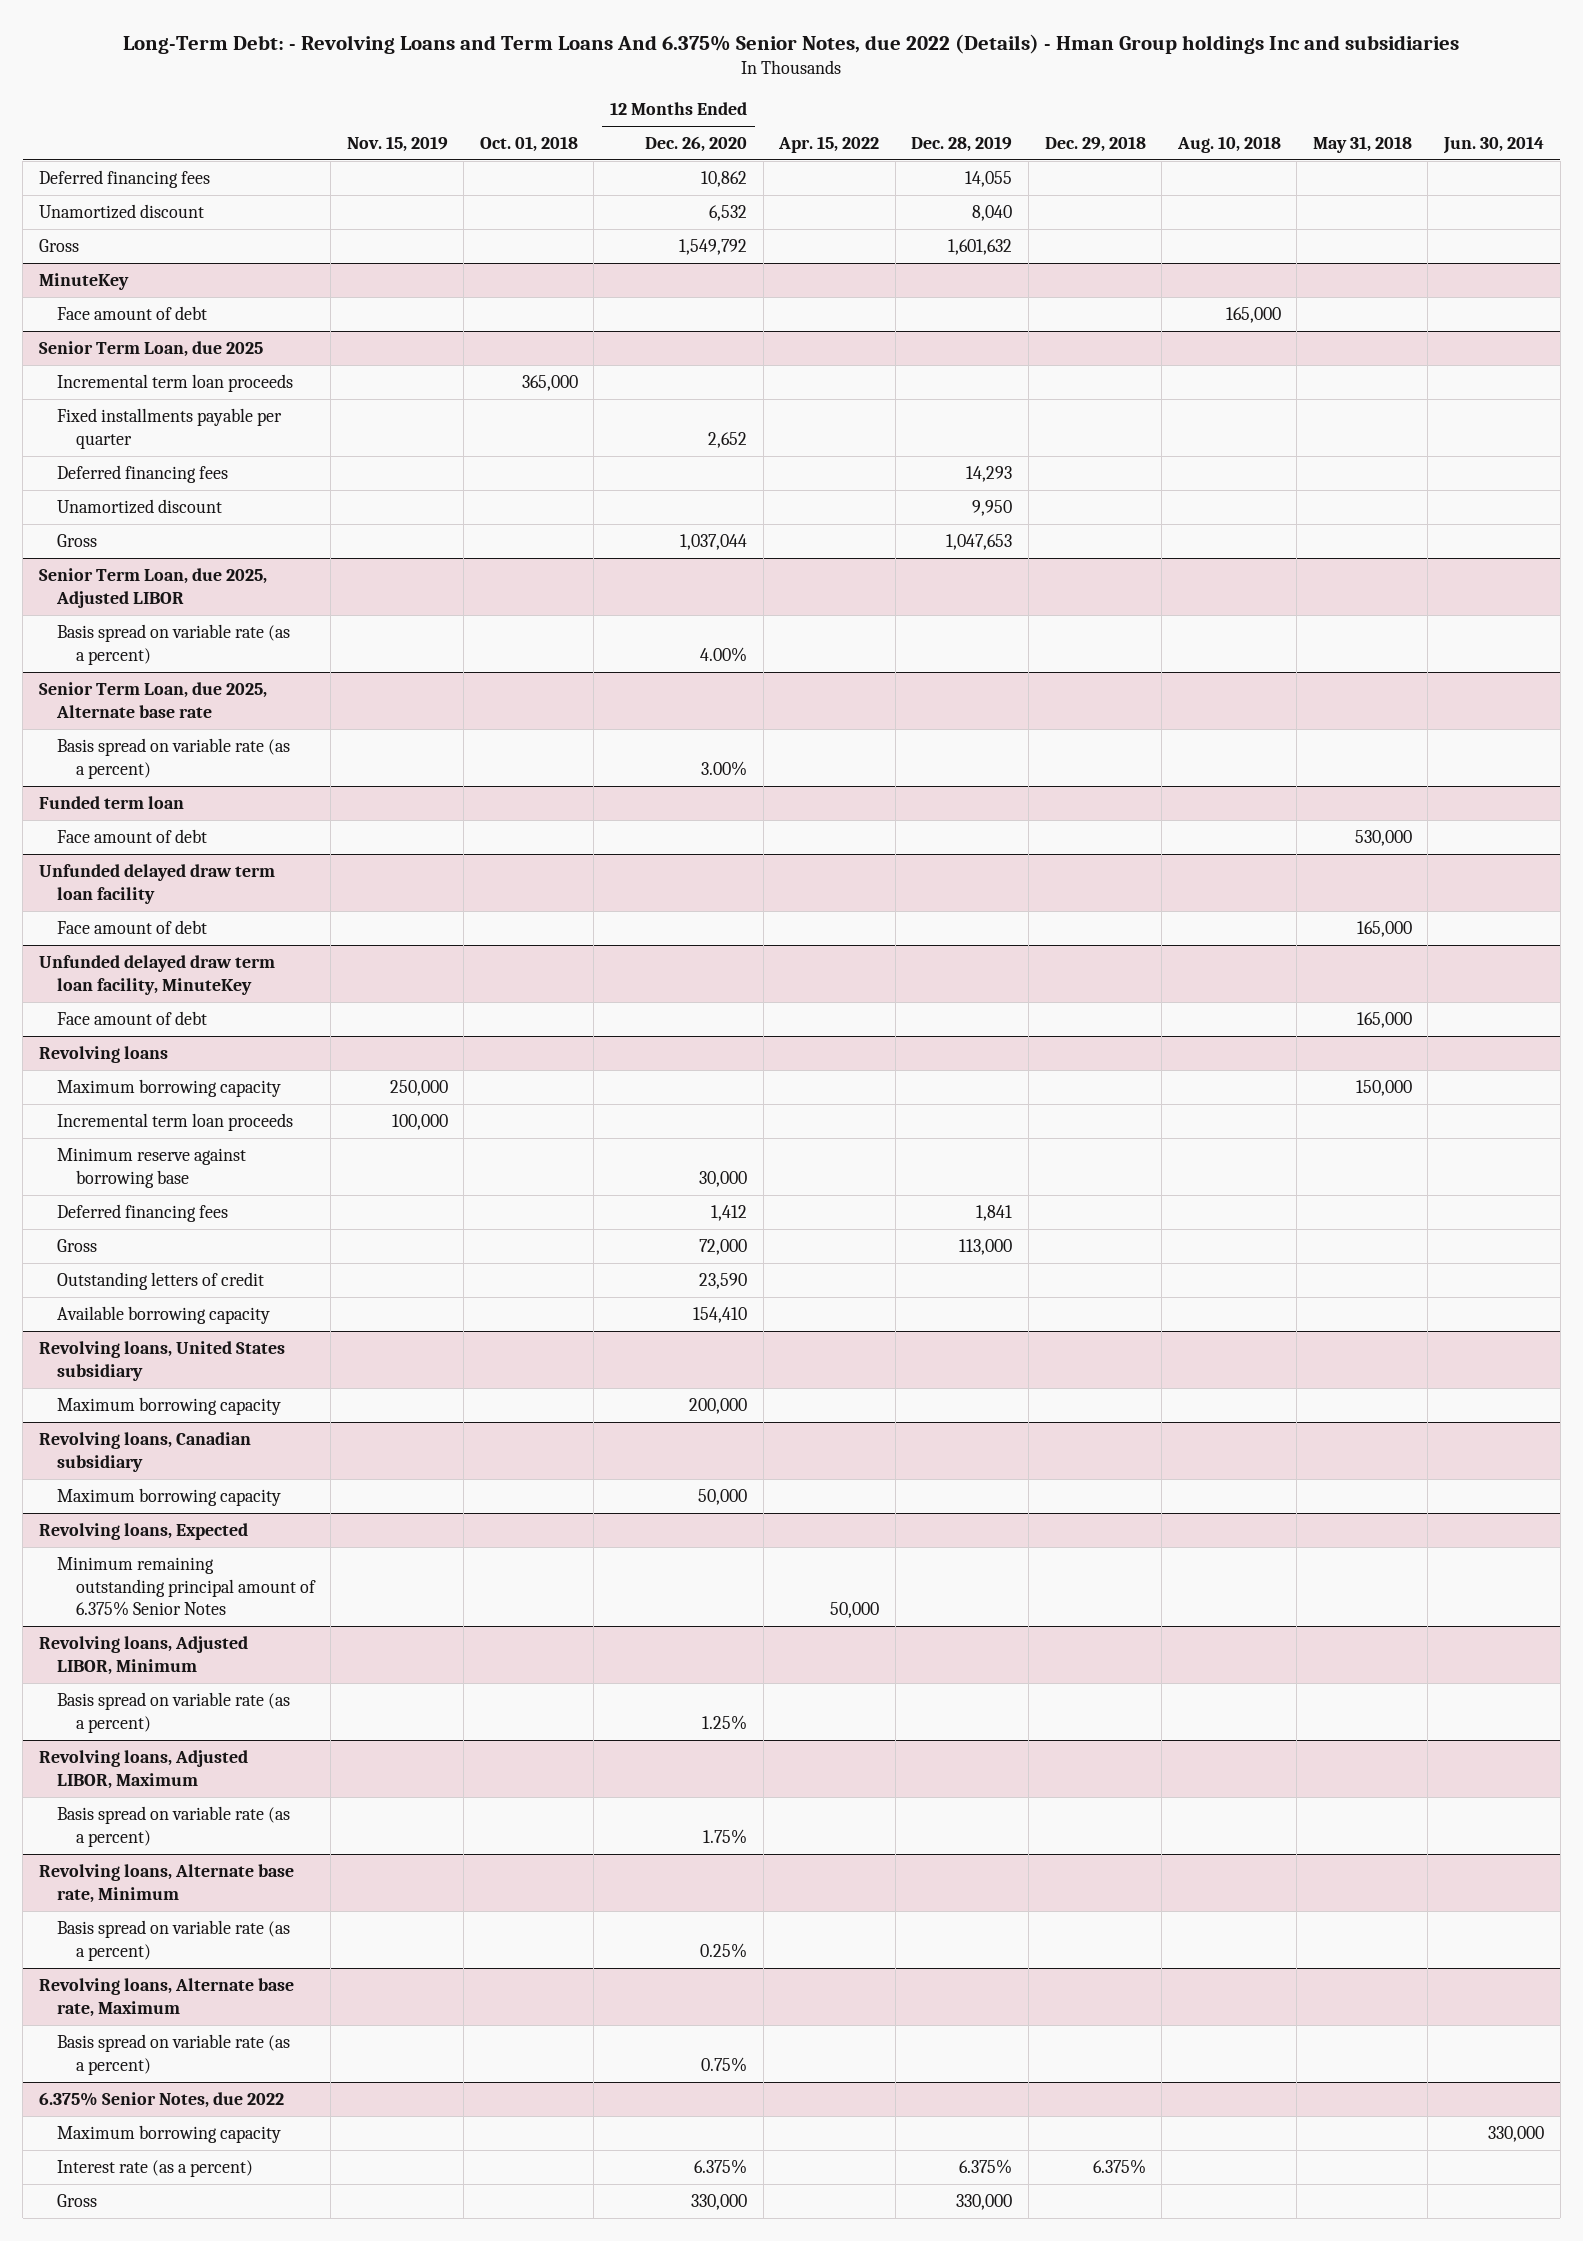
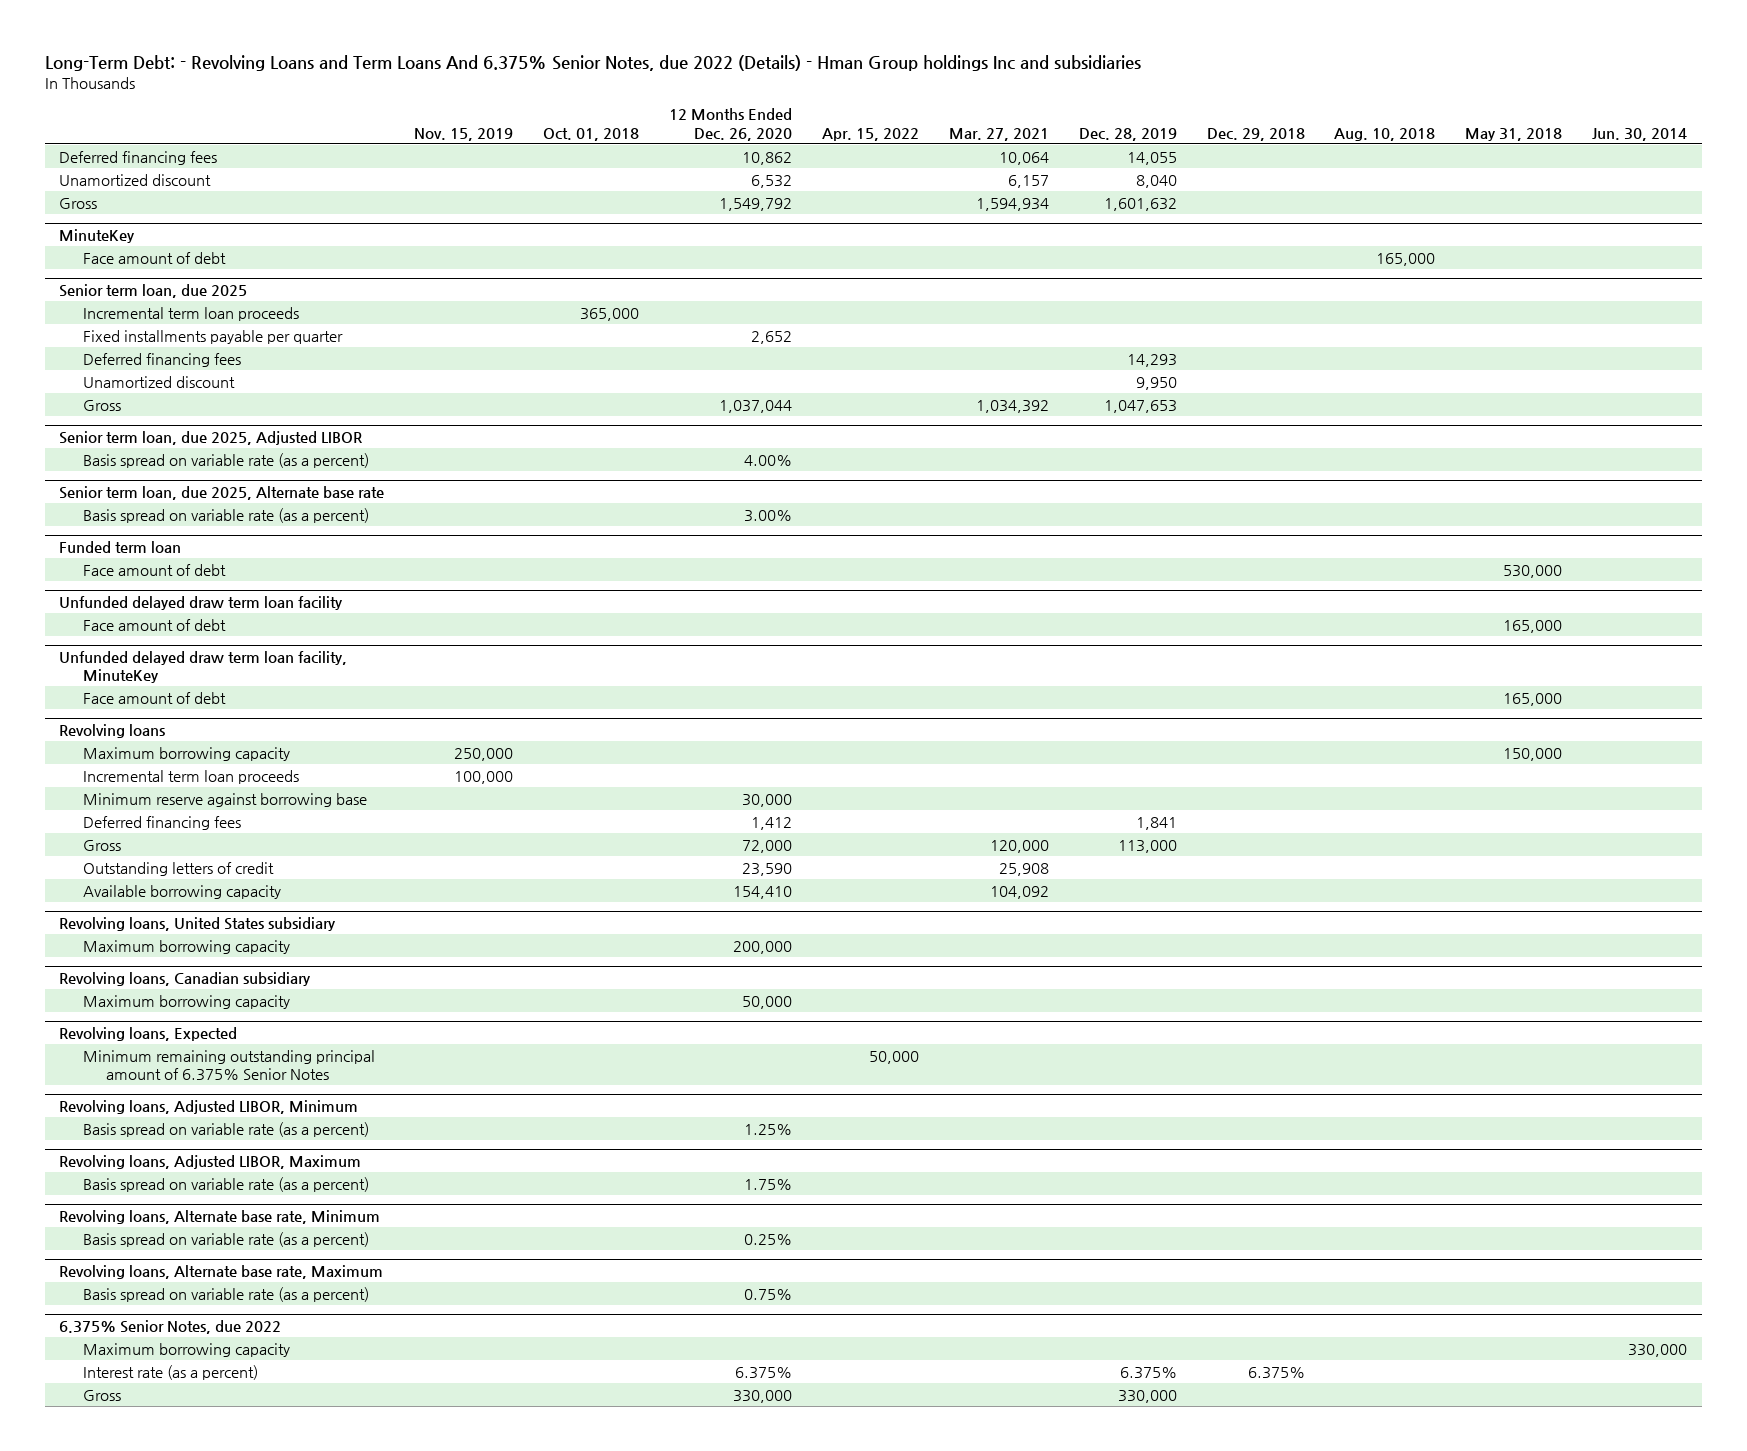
- | Nov. 15, 2019 | Oct. 01, 2018 | 12 Months Ended Dec. 26, 2020 | Apr. 15, 2022 | Dec. 28, 2019 | Dec. 29, 2018 | Aug. 10, 2018 | May 31, 2018 | Jun. 30, 2014
+ | Nov. 15, 2019 | Oct. 01, 2018 | 12 Months Ended Dec. 26, 2020 | Apr. 15, 2022 | Mar. 27, 2021 | Dec. 28, 2019 | Dec. 29, 2018 | Aug. 10, 2018 | May 31, 2018 | Jun. 30, 2014
- Senior Term Loan, due 2025
+ Senior term loan, due 2025
- Senior Term Loan, due 2025, Adjusted LIBOR
+ Senior term loan, due 2025, Adjusted LIBOR
- Senior Term Loan, due 2025, Alternate base rate
+ Senior term loan, due 2025, Alternate base rate

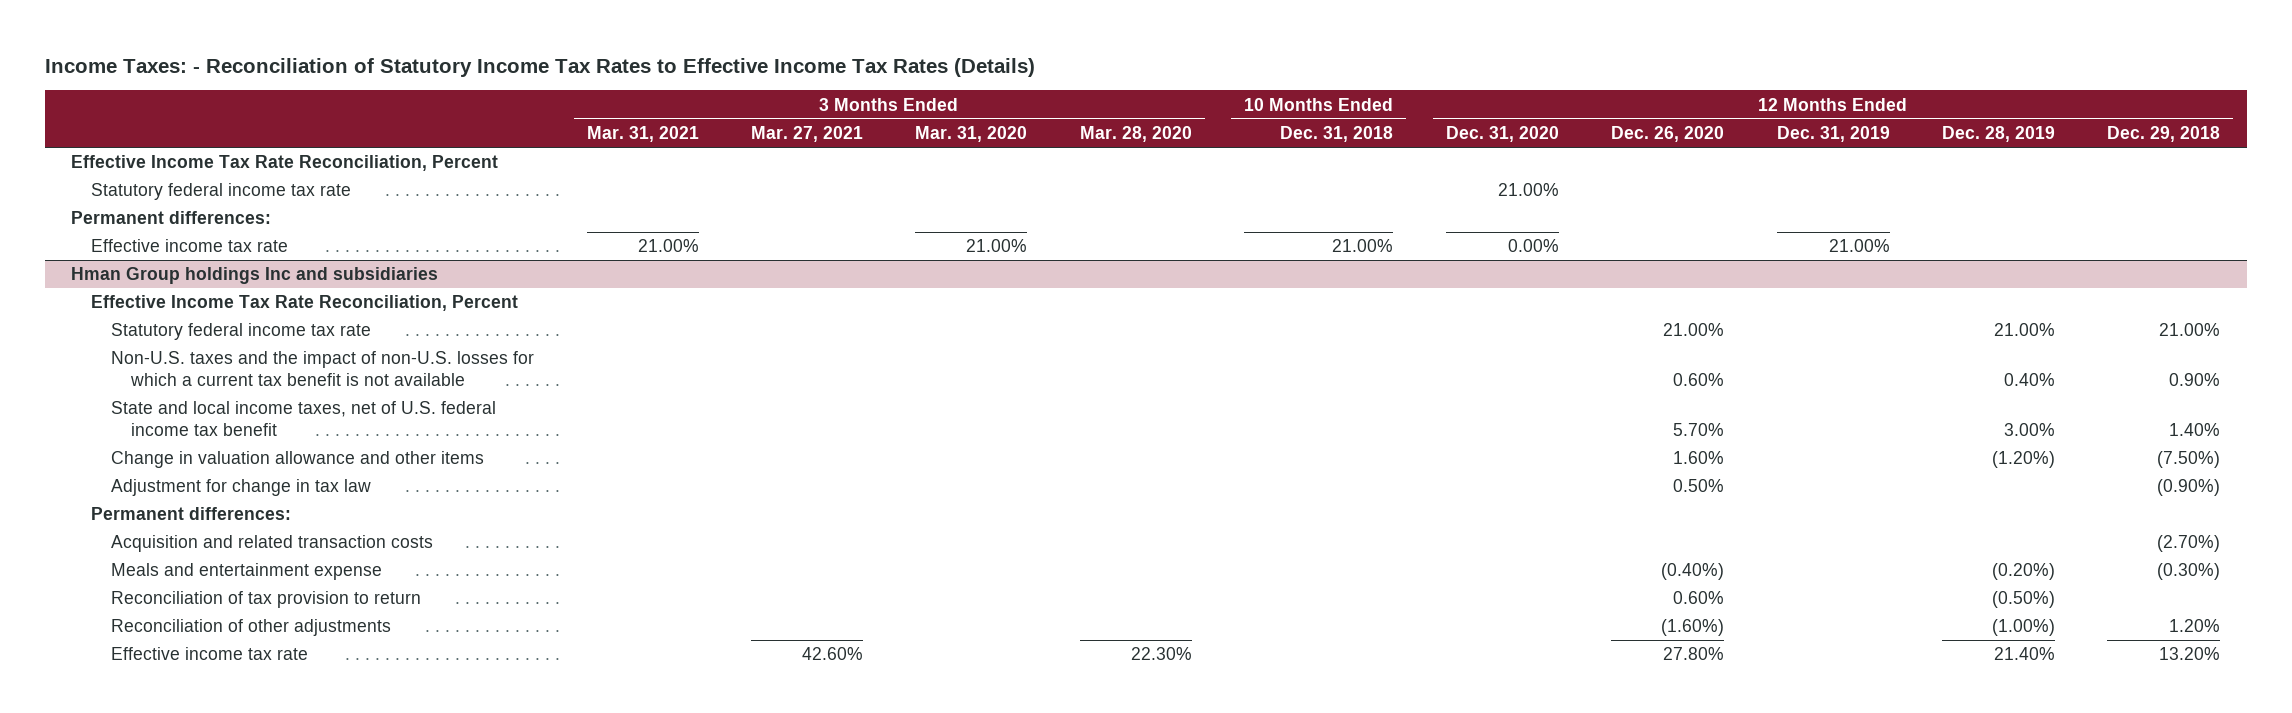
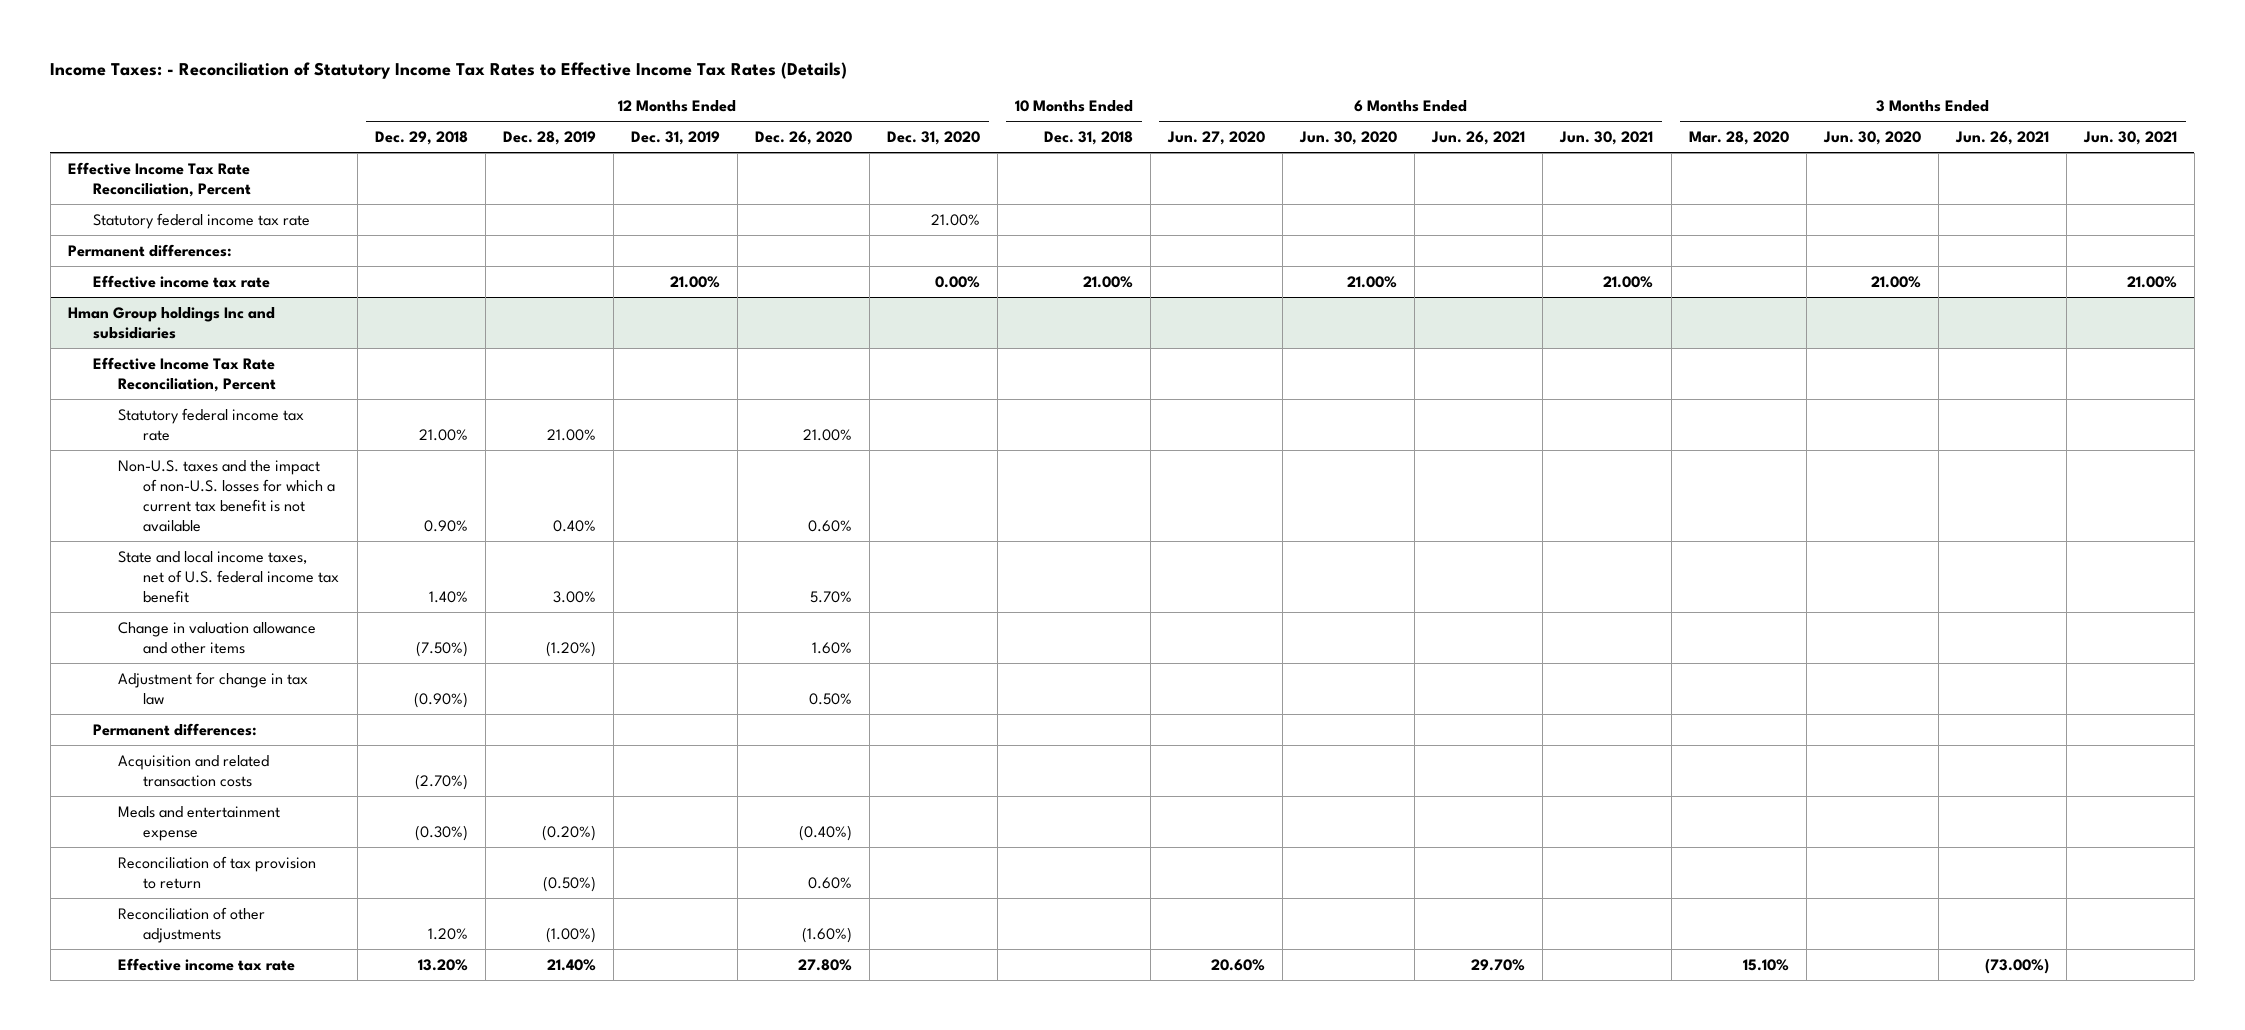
- | 3 Months Ended Mar. 31, 2021 | 3 Months Ended Mar. 27, 2021 | 3 Months Ended Mar. 31, 2020 | 3 Months Ended Mar. 28, 2020 | 10 Months Ended Dec. 31, 2018 | 12 Months Ended Dec. 31, 2020 | 12 Months Ended Dec. 26, 2020 | 12 Months Ended Dec. 31, 2019 | 12 Months Ended Dec. 28, 2019 | 12 Months Ended Dec. 29, 2018
+ | 12 Months Ended Dec. 29, 2018 | 12 Months Ended Dec. 28, 2019 | 12 Months Ended Dec. 31, 2019 | 12 Months Ended Dec. 26, 2020 | 12 Months Ended Dec. 31, 2020 | 10 Months Ended Dec. 31, 2018 | 6 Months Ended Jun. 27, 2020 | 6 Months Ended Jun. 30, 2020 | 6 Months Ended Jun. 26, 2021 | 6 Months Ended Jun. 30, 2021 | 3 Months Ended Mar. 28, 2020 | 3 Months Ended Jun. 30, 2020 | 3 Months Ended Jun. 26, 2021 | 3 Months Ended Jun. 30, 2021
@ Hman Group holdings Inc and subsidiaries
- Effective income tax rate | | 42.60% | | 22.30% | | | 27.80% | | 21.40% | 13.20%
+ Effective income tax rate | 13.20% | 21.40% | | 27.80% | | | 20.60% | | 29.70% | | 15.10% | | (73.00%) |

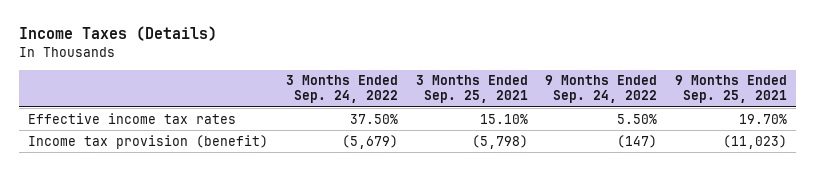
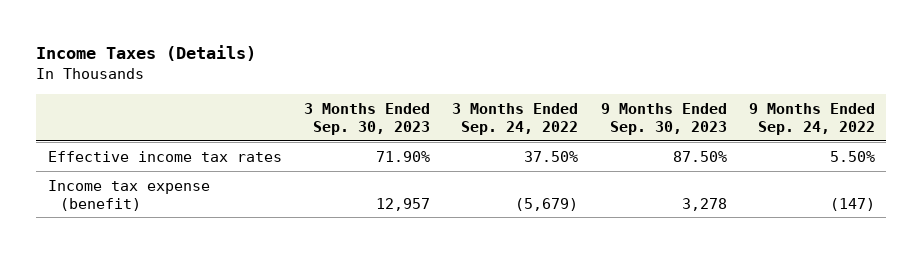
- | 3 Months Ended Sep. 24, 2022 | 3 Months Ended Sep. 25, 2021 | 9 Months Ended Sep. 24, 2022 | 9 Months Ended Sep. 25, 2021
+ | 3 Months Ended Sep. 30, 2023 | 3 Months Ended Sep. 24, 2022 | 9 Months Ended Sep. 30, 2023 | 9 Months Ended Sep. 24, 2022
- Income tax provision (benefit) | (5,679) | (5,798) | (147) | (11,023)
+ Income tax expense (benefit) | 12,957 | (5,679) | 3,278 | (147)

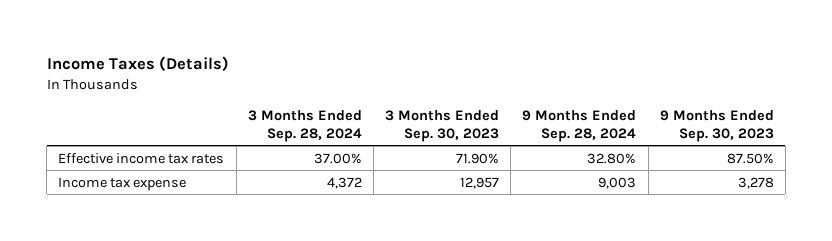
- | 3 Months Ended Sep. 30, 2023 | 3 Months Ended Sep. 24, 2022 | 9 Months Ended Sep. 30, 2023 | 9 Months Ended Sep. 24, 2022
+ | 3 Months Ended Sep. 28, 2024 | 3 Months Ended Sep. 30, 2023 | 9 Months Ended Sep. 28, 2024 | 9 Months Ended Sep. 30, 2023
- Income tax expense (benefit) | 12,957 | (5,679) | 3,278 | (147)
+ Income tax expense | 4,372 | 12,957 | 9,003 | 3,278

